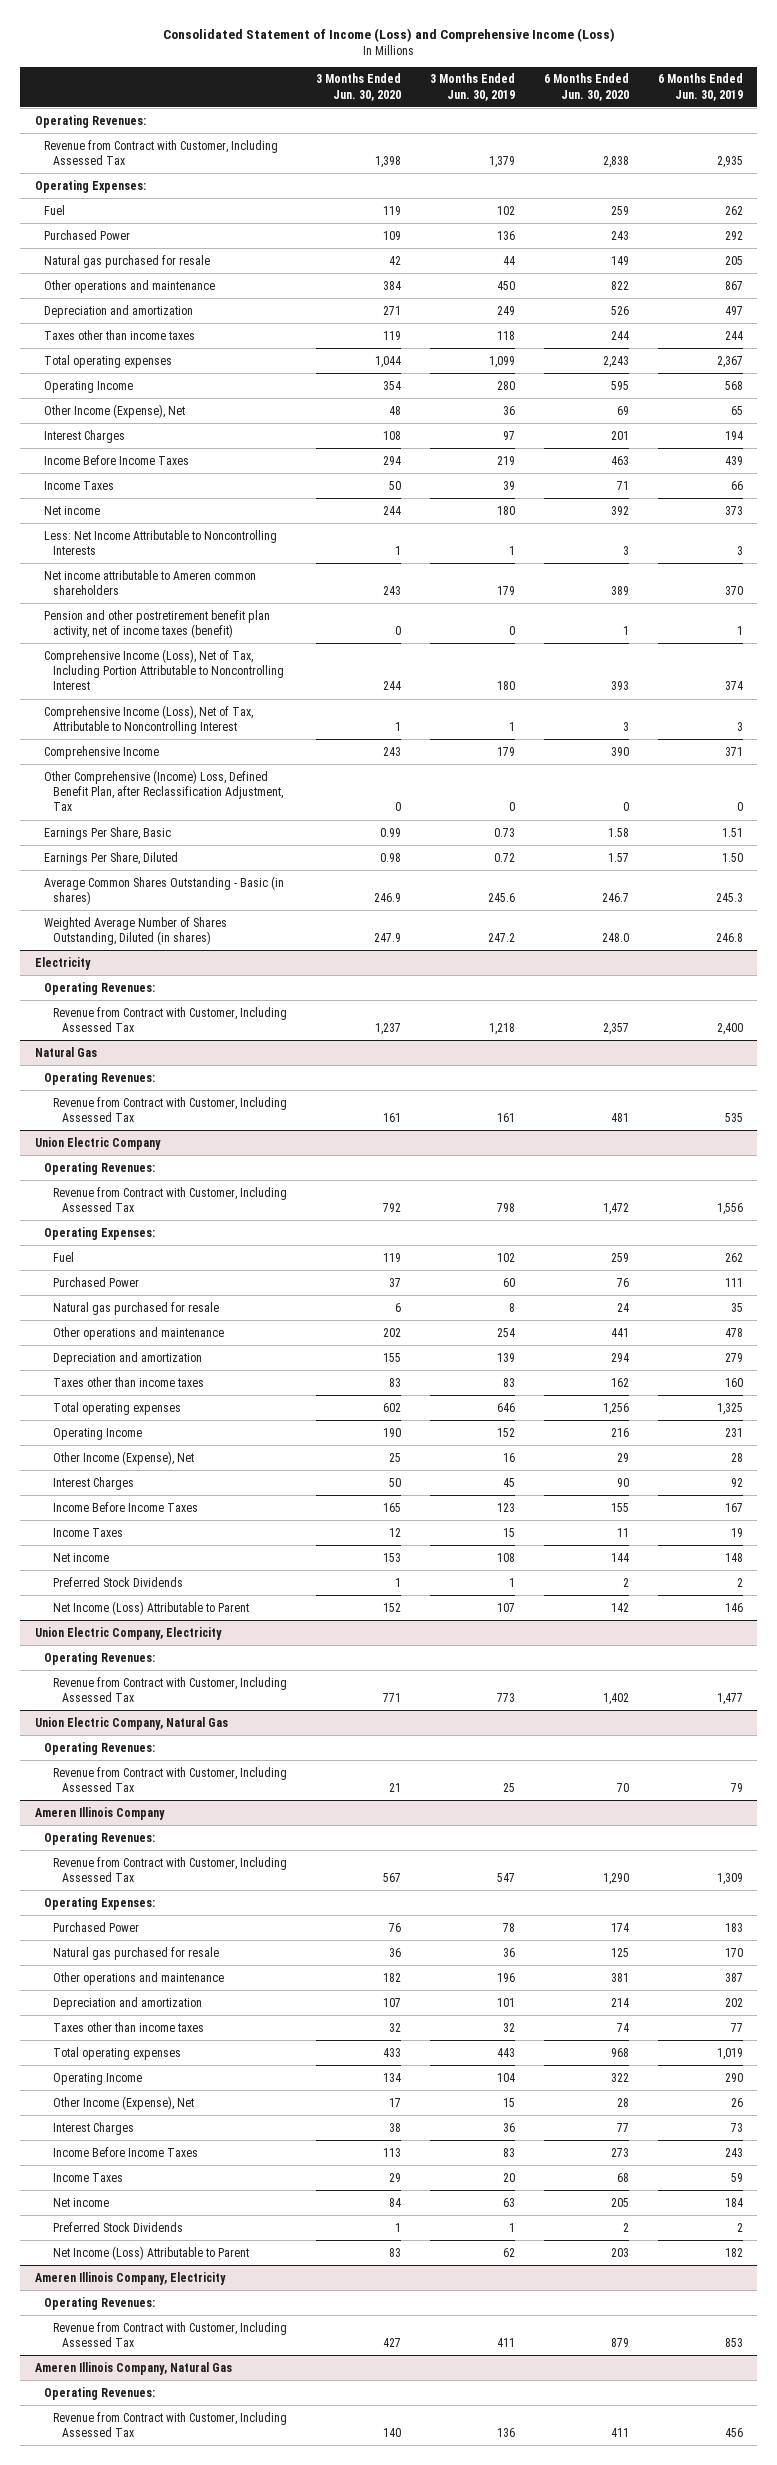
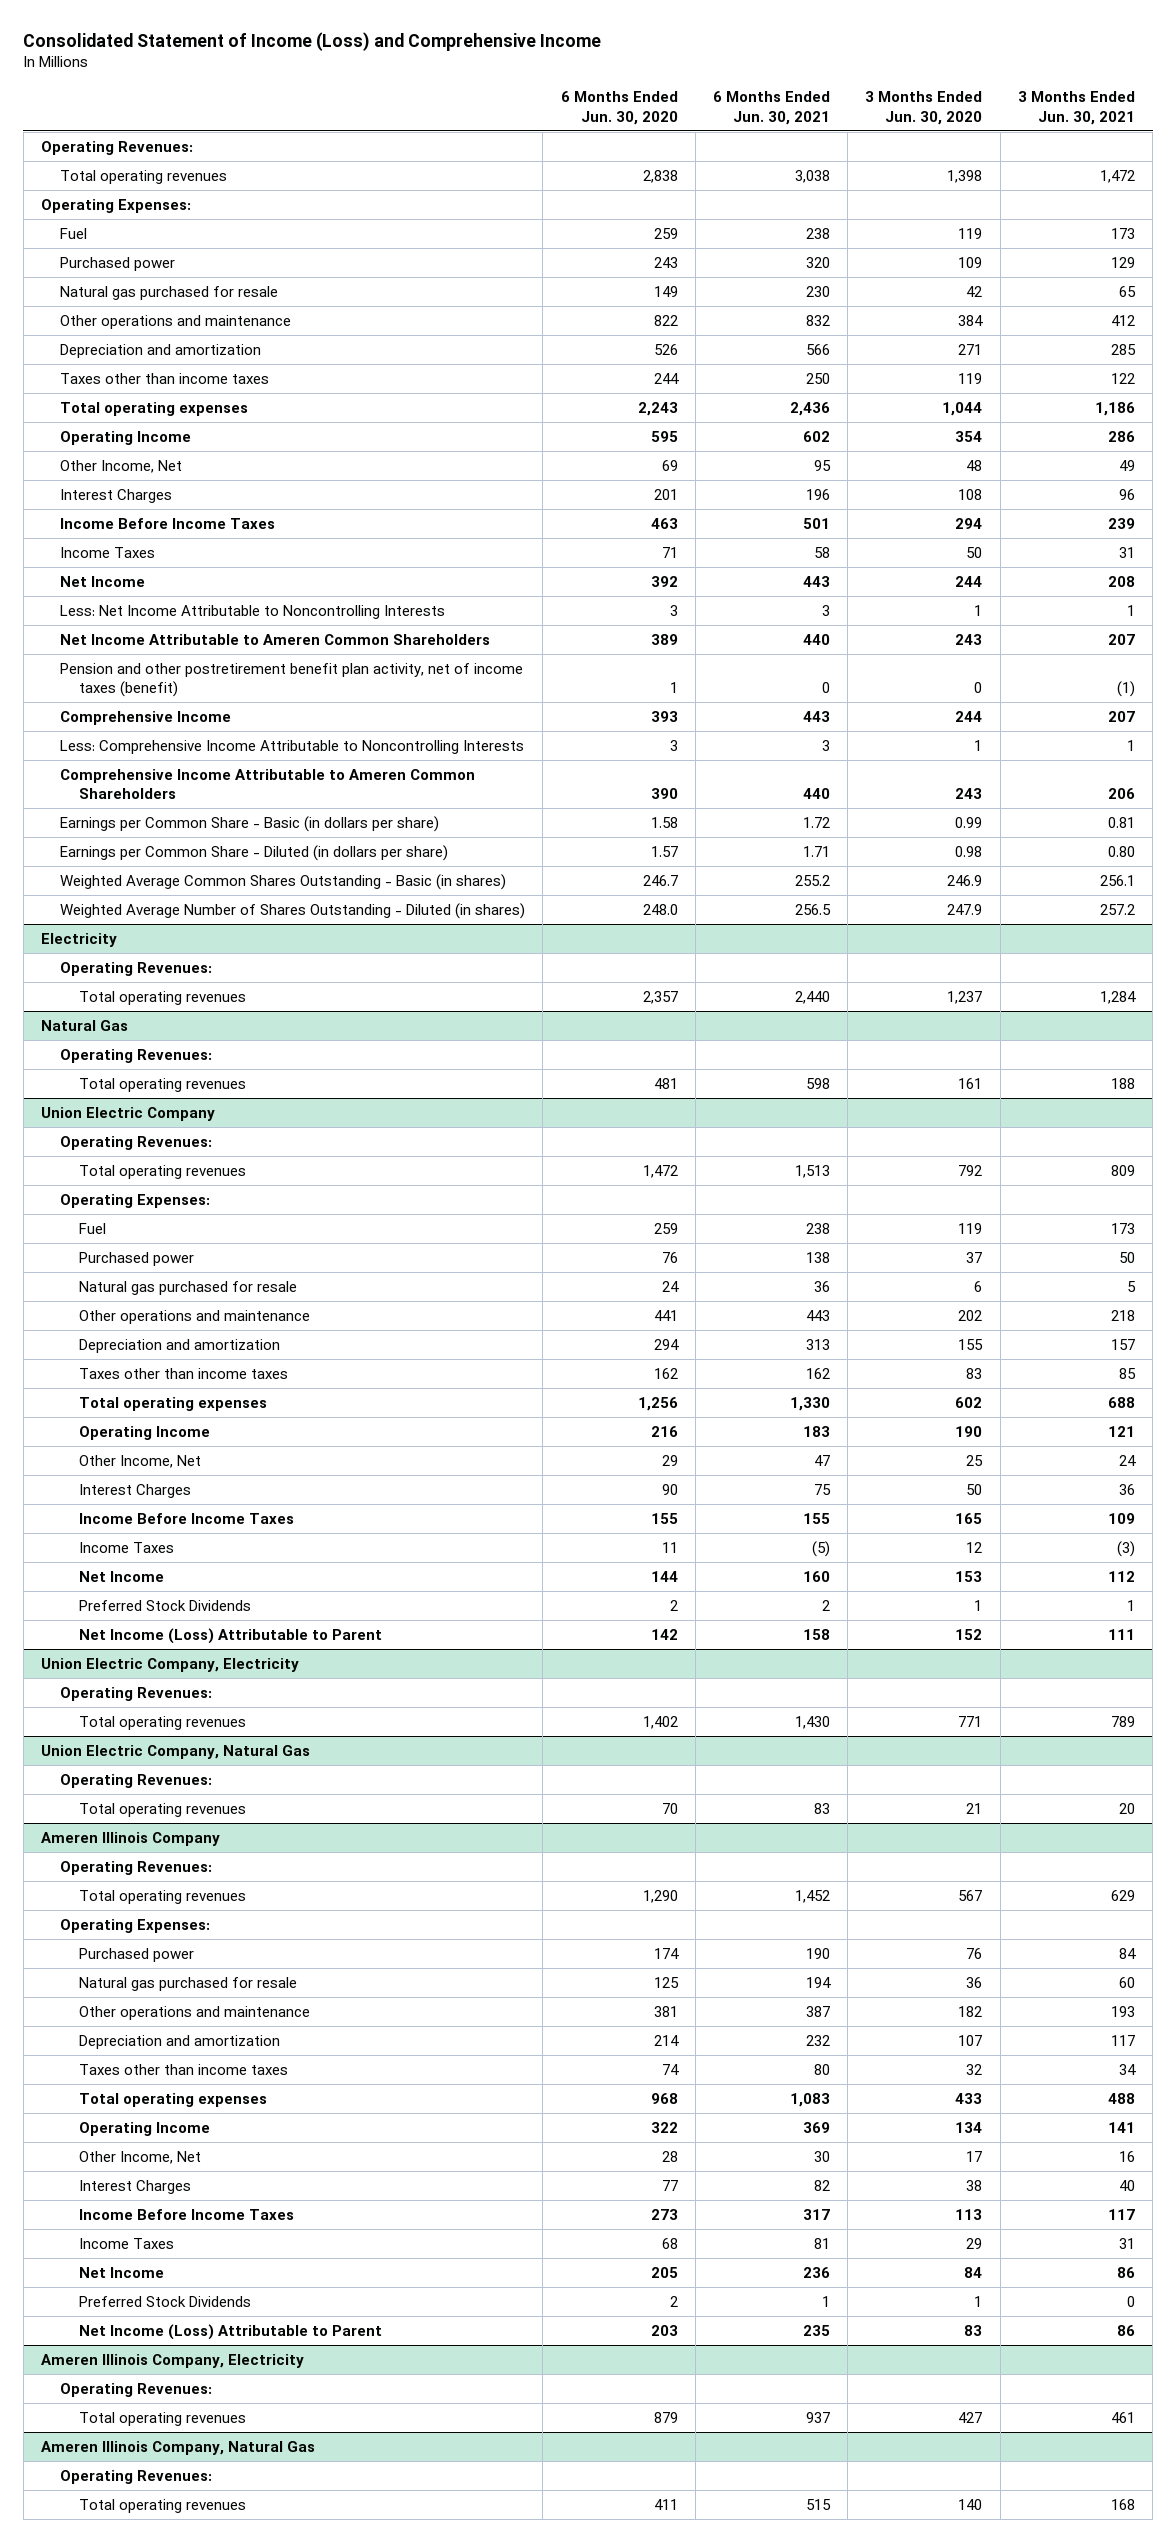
- Consolidated Statement of Income (Loss) and Comprehensive Income (Loss)
+ Consolidated Statement of Income (Loss) and Comprehensive Income
- | 3 Months Ended Jun. 30, 2020 | 3 Months Ended Jun. 30, 2019 | 6 Months Ended Jun. 30, 2020 | 6 Months Ended Jun. 30, 2019
+ | 6 Months Ended Jun. 30, 2020 | 6 Months Ended Jun. 30, 2021 | 3 Months Ended Jun. 30, 2020 | 3 Months Ended Jun. 30, 2021
- Revenue from Contract with Customer, Including Assessed Tax | 1,398 | 1,379 | 2,838 | 2,935
+ Total operating revenues | 2,838 | 3,038 | 1,398 | 1,472
- Purchased Power | 109 | 136 | 243 | 292
+ Purchased power | 243 | 320 | 109 | 129
- Other Income (Expense), Net | 48 | 36 | 69 | 65
+ Other Income, Net | 69 | 95 | 48 | 49
- Net income | 244 | 180 | 392 | 373
+ Net Income | 392 | 443 | 244 | 208
- Net income attributable to Ameren common shareholders | 243 | 179 | 389 | 370
+ Net Income Attributable to Ameren Common Shareholders | 389 | 440 | 243 | 207
- Comprehensive Income (Loss), Net of Tax, Including Portion Attributable to Noncontrolling Interest | 244 | 180 | 393 | 374
- Comprehensive Income (Loss), Net of Tax, Attributable to Noncontrolling Interest | 1 | 1 | 3 | 3
- Comprehensive Income | 243 | 179 | 390 | 371
- Other Comprehensive (Income) Loss, Defined Benefit Plan, after Reclassification Adjustment, Tax | 0 | 0 | 0 | 0
- Earnings Per Share, Basic | 0.99 | 0.73 | 1.58 | 1.51
- Earnings Per Share, Diluted | 0.98 | 0.72 | 1.57 | 1.50
- Average Common Shares Outstanding - Basic (in shares) | 246.9 | 245.6 | 246.7 | 245.3
- Weighted Average Number of Shares Outstanding, Diluted (in shares) | 247.9 | 247.2 | 248.0 | 246.8
+ Comprehensive Income | 393 | 443 | 244 | 207
+ Less: Comprehensive Income Attributable to Noncontrolling Interests | 3 | 3 | 1 | 1
+ Comprehensive Income Attributable to Ameren Common Shareholders | 390 | 440 | 243 | 206
+ Earnings per Common Share - Basic (in dollars per share) | 1.58 | 1.72 | 0.99 | 0.81
+ Earnings per Common Share - Diluted (in dollars per share) | 1.57 | 1.71 | 0.98 | 0.80
+ Weighted Average Common Shares Outstanding - Basic (in shares) | 246.7 | 255.2 | 246.9 | 256.1
+ Weighted Average Number of Shares Outstanding - Diluted (in shares) | 248.0 | 256.5 | 247.9 | 257.2
@ Electricity
- Revenue from Contract with Customer, Including Assessed Tax | 1,237 | 1,218 | 2,357 | 2,400
+ Total operating revenues | 2,357 | 2,440 | 1,237 | 1,284
@ Natural Gas
- Revenue from Contract with Customer, Including Assessed Tax | 161 | 161 | 481 | 535
+ Total operating revenues | 481 | 598 | 161 | 188
@ Union Electric Company
- Revenue from Contract with Customer, Including Assessed Tax | 792 | 798 | 1,472 | 1,556
+ Total operating revenues | 1,472 | 1,513 | 792 | 809
- Purchased Power | 37 | 60 | 76 | 111
+ Purchased power | 76 | 138 | 37 | 50
- Other Income (Expense), Net | 25 | 16 | 29 | 28
+ Other Income, Net | 29 | 47 | 25 | 24
- Net income | 153 | 108 | 144 | 148
+ Net Income | 144 | 160 | 153 | 112
@ Union Electric Company, Electricity
- Revenue from Contract with Customer, Including Assessed Tax | 771 | 773 | 1,402 | 1,477
+ Total operating revenues | 1,402 | 1,430 | 771 | 789
@ Union Electric Company, Natural Gas
- Revenue from Contract with Customer, Including Assessed Tax | 21 | 25 | 70 | 79
+ Total operating revenues | 70 | 83 | 21 | 20
@ Ameren Illinois Company
- Revenue from Contract with Customer, Including Assessed Tax | 567 | 547 | 1,290 | 1,309
+ Total operating revenues | 1,290 | 1,452 | 567 | 629
- Purchased Power | 76 | 78 | 174 | 183
+ Purchased power | 174 | 190 | 76 | 84
- Other Income (Expense), Net | 17 | 15 | 28 | 26
+ Other Income, Net | 28 | 30 | 17 | 16
- Net income | 84 | 63 | 205 | 184
+ Net Income | 205 | 236 | 84 | 86
@ Ameren Illinois Company, Electricity
- Revenue from Contract with Customer, Including Assessed Tax | 427 | 411 | 879 | 853
+ Total operating revenues | 879 | 937 | 427 | 461
@ Ameren Illinois Company, Natural Gas
- Revenue from Contract with Customer, Including Assessed Tax | 140 | 136 | 411 | 456
+ Total operating revenues | 411 | 515 | 140 | 168

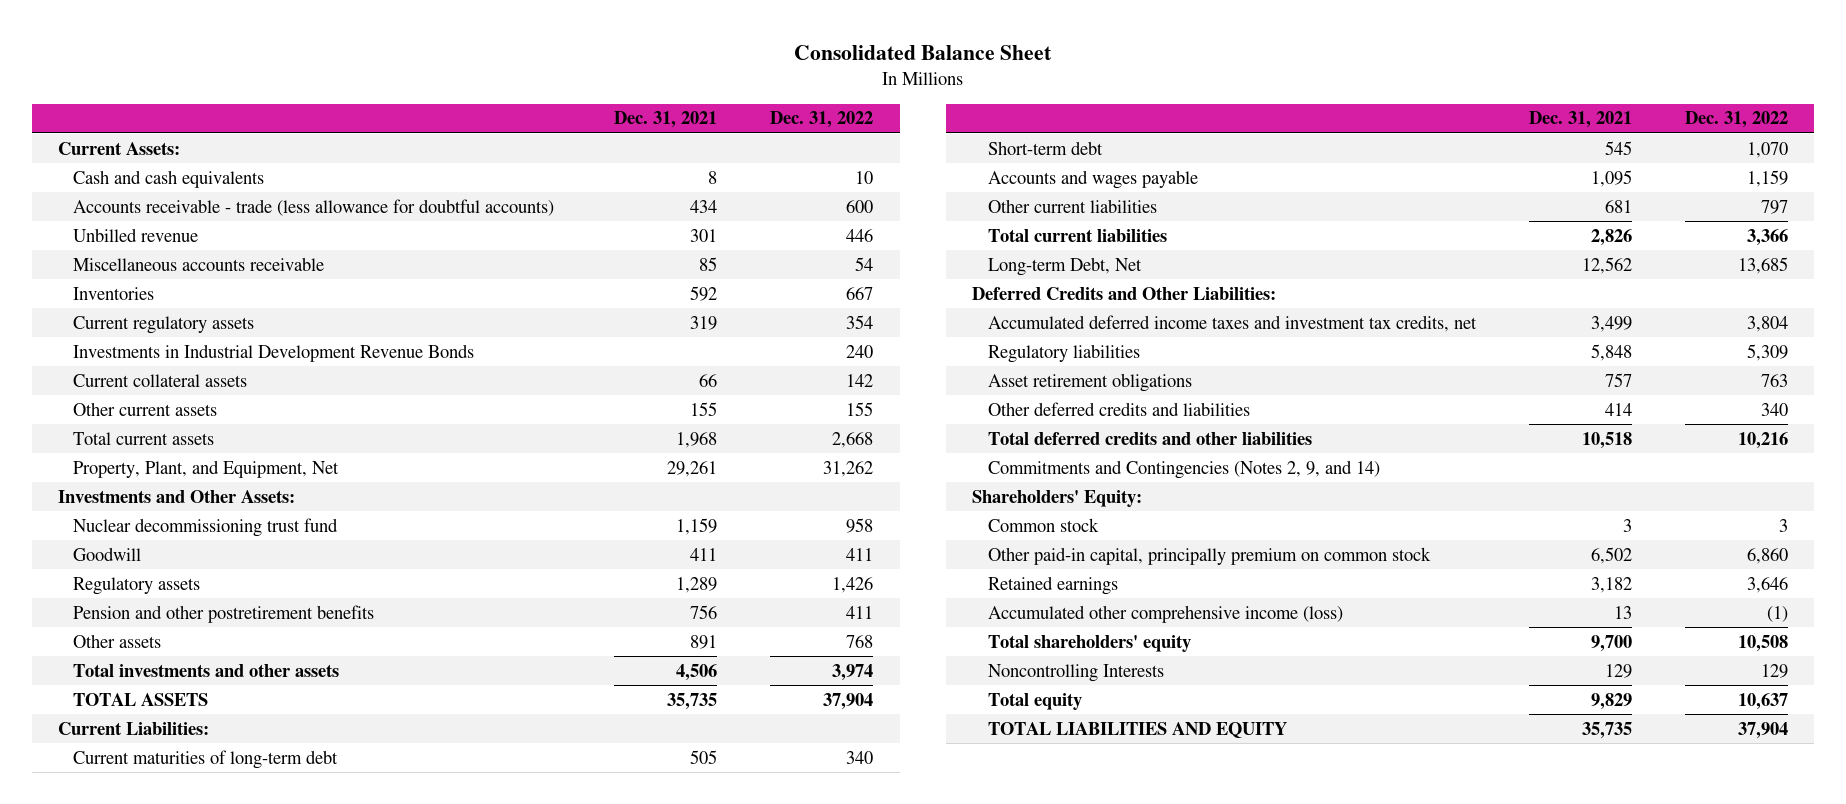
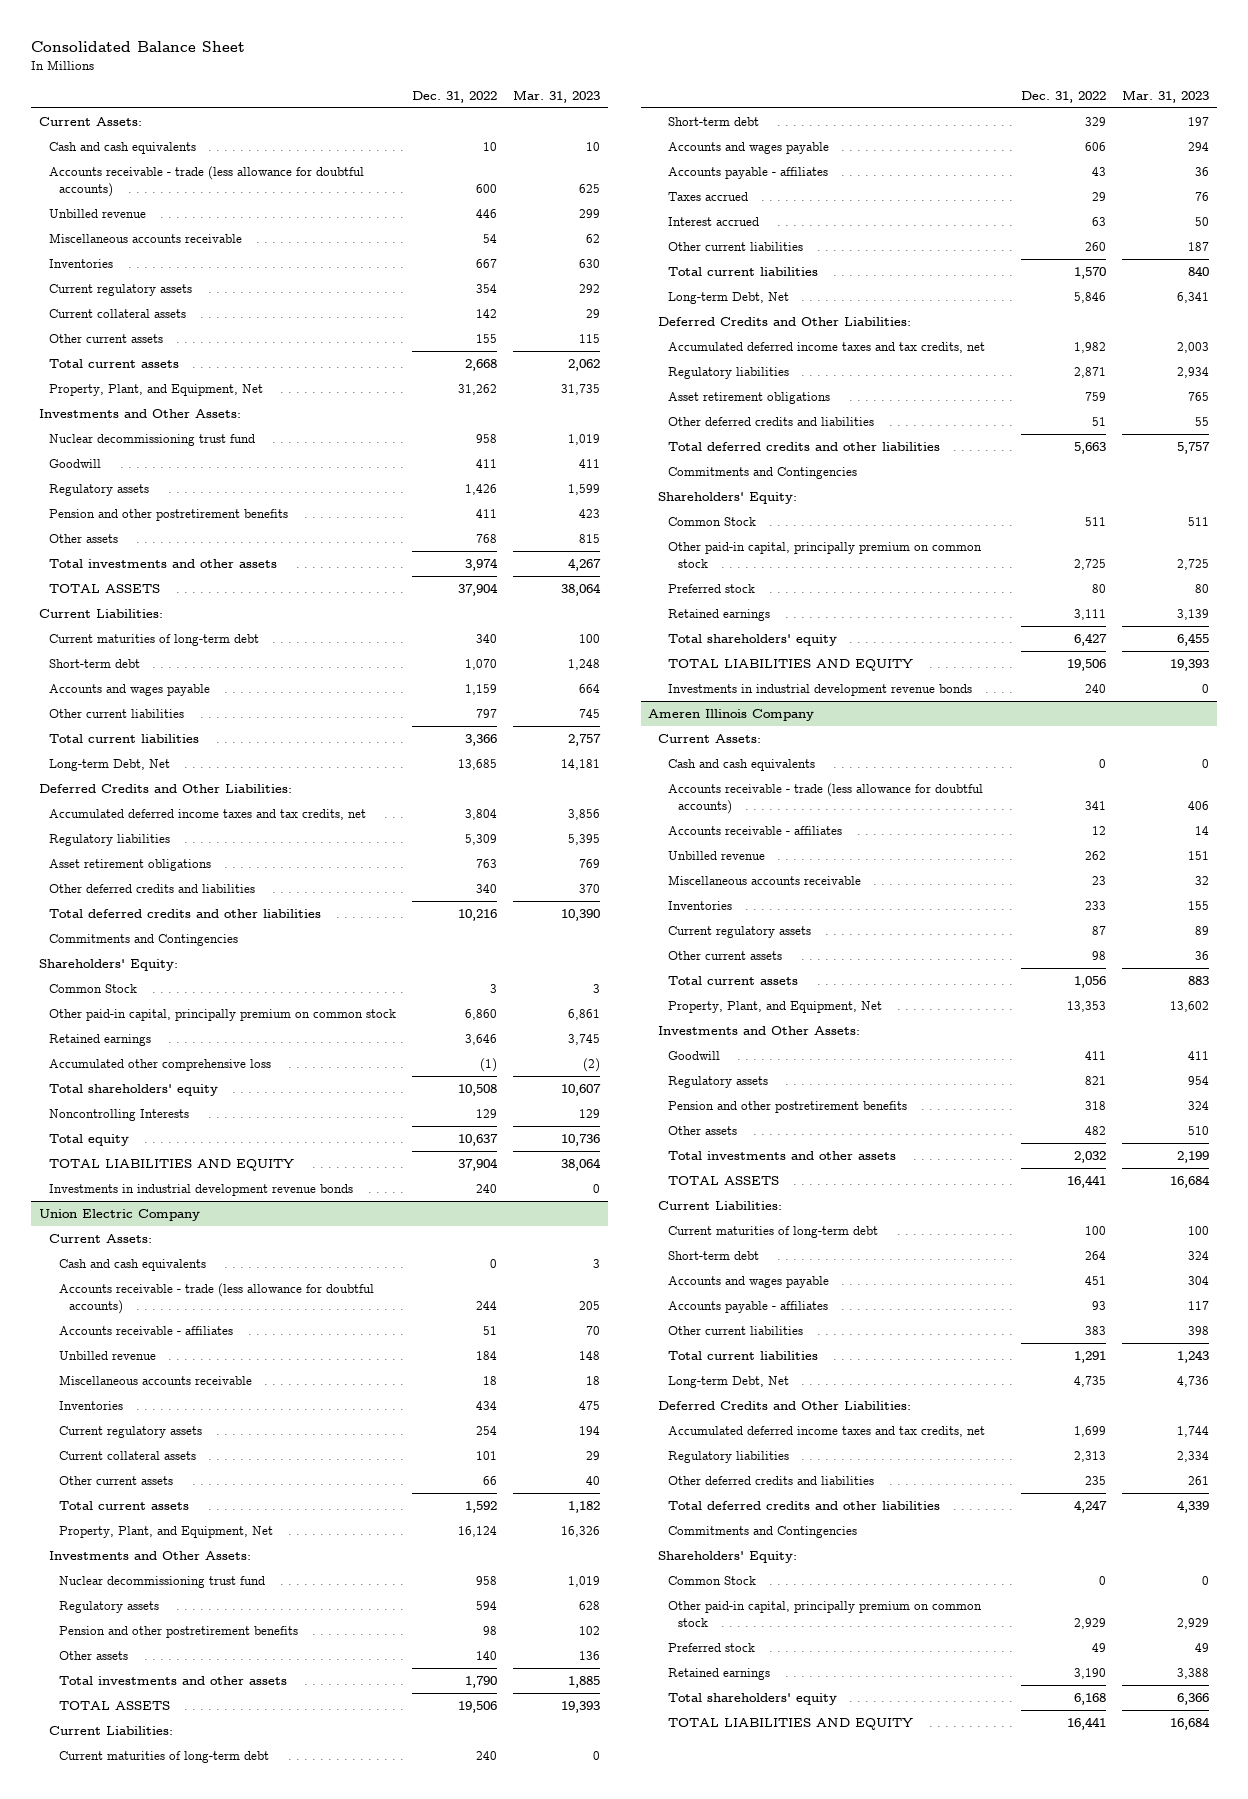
- | Dec. 31, 2021 | Dec. 31, 2022
+ | Dec. 31, 2022 | Mar. 31, 2023
- Investments in Industrial Development Revenue Bonds | | 240
- Accumulated deferred income taxes and investment tax credits, net | 3,499 | 3,804
+ Accumulated deferred income taxes and tax credits, net | 3,804 | 3,856
- Commitments and Contingencies (Notes 2, 9, and 14)
+ Commitments and Contingencies
- Common stock | 3 | 3
+ Common Stock | 3 | 3
- Accumulated other comprehensive income (loss) | 13 | (1)
+ Accumulated other comprehensive loss | (1) | (2)
+ Investments in industrial development revenue bonds | 240 | 0
+ Union Electric Company
+ Current Assets:
+ Cash and cash equivalents | 0 | 3
+ Accounts receivable - trade (less allowance for doubtful accounts) | 244 | 205
+ Accounts receivable - affiliates | 51 | 70
+ Unbilled revenue | 184 | 148
+ Miscellaneous accounts receivable | 18 | 18
+ Inventories | 434 | 475
+ Current regulatory assets | 254 | 194
+ Current collateral assets | 101 | 29
+ Other current assets | 66 | 40
+ Total current assets | 1,592 | 1,182
+ Property, Plant, and Equipment, Net | 16,124 | 16,326
+ Investments and Other Assets:
+ Nuclear decommissioning trust fund | 958 | 1,019
+ Regulatory assets | 594 | 628
+ Pension and other postretirement benefits | 98 | 102
+ Other assets | 140 | 136
+ Total investments and other assets | 1,790 | 1,885
+ TOTAL ASSETS | 19,506 | 19,393
+ Current Liabilities:
+ Current maturities of long-term debt | 240 | 0
+ Short-term debt | 329 | 197
+ Accounts and wages payable | 606 | 294
+ Accounts payable - affiliates | 43 | 36
+ Taxes accrued | 29 | 76
+ Interest accrued | 63 | 50
+ Other current liabilities | 260 | 187
+ Total current liabilities | 1,570 | 840
+ Long-term Debt, Net | 5,846 | 6,341
+ Deferred Credits and Other Liabilities:
+ Accumulated deferred income taxes and tax credits, net | 1,982 | 2,003
+ Regulatory liabilities | 2,871 | 2,934
+ Asset retirement obligations | 759 | 765
+ Other deferred credits and liabilities | 51 | 55
+ Total deferred credits and other liabilities | 5,663 | 5,757
+ Commitments and Contingencies
+ Shareholders' Equity:
+ Common Stock | 511 | 511
+ Other paid-in capital, principally premium on common stock | 2,725 | 2,725
+ Preferred stock | 80 | 80
+ Retained earnings | 3,111 | 3,139
+ Total shareholders' equity | 6,427 | 6,455
+ TOTAL LIABILITIES AND EQUITY | 19,506 | 19,393
+ Investments in industrial development revenue bonds | 240 | 0
+ Ameren Illinois Company
+ Current Assets:
+ Cash and cash equivalents | 0 | 0
+ Accounts receivable - trade (less allowance for doubtful accounts) | 341 | 406
+ Accounts receivable - affiliates | 12 | 14
+ Unbilled revenue | 262 | 151
+ Miscellaneous accounts receivable | 23 | 32
+ Inventories | 233 | 155
+ Current regulatory assets | 87 | 89
+ Other current assets | 98 | 36
+ Total current assets | 1,056 | 883
+ Property, Plant, and Equipment, Net | 13,353 | 13,602
+ Investments and Other Assets:
+ Goodwill | 411 | 411
+ Regulatory assets | 821 | 954
+ Pension and other postretirement benefits | 318 | 324
+ Other assets | 482 | 510
+ Total investments and other assets | 2,032 | 2,199
+ TOTAL ASSETS | 16,441 | 16,684
+ Current Liabilities:
+ Current maturities of long-term debt | 100 | 100
+ Short-term debt | 264 | 324
+ Accounts and wages payable | 451 | 304
+ Accounts payable - affiliates | 93 | 117
+ Other current liabilities | 383 | 398
+ Total current liabilities | 1,291 | 1,243
+ Long-term Debt, Net | 4,735 | 4,736
+ Deferred Credits and Other Liabilities:
+ Accumulated deferred income taxes and tax credits, net | 1,699 | 1,744
+ Regulatory liabilities | 2,313 | 2,334
+ Other deferred credits and liabilities | 235 | 261
+ Total deferred credits and other liabilities | 4,247 | 4,339
+ Commitments and Contingencies
+ Shareholders' Equity:
+ Common Stock | 0 | 0
+ Other paid-in capital, principally premium on common stock | 2,929 | 2,929
+ Preferred stock | 49 | 49
+ Retained earnings | 3,190 | 3,388
+ Total shareholders' equity | 6,168 | 6,366
+ TOTAL LIABILITIES AND EQUITY | 16,441 | 16,684

